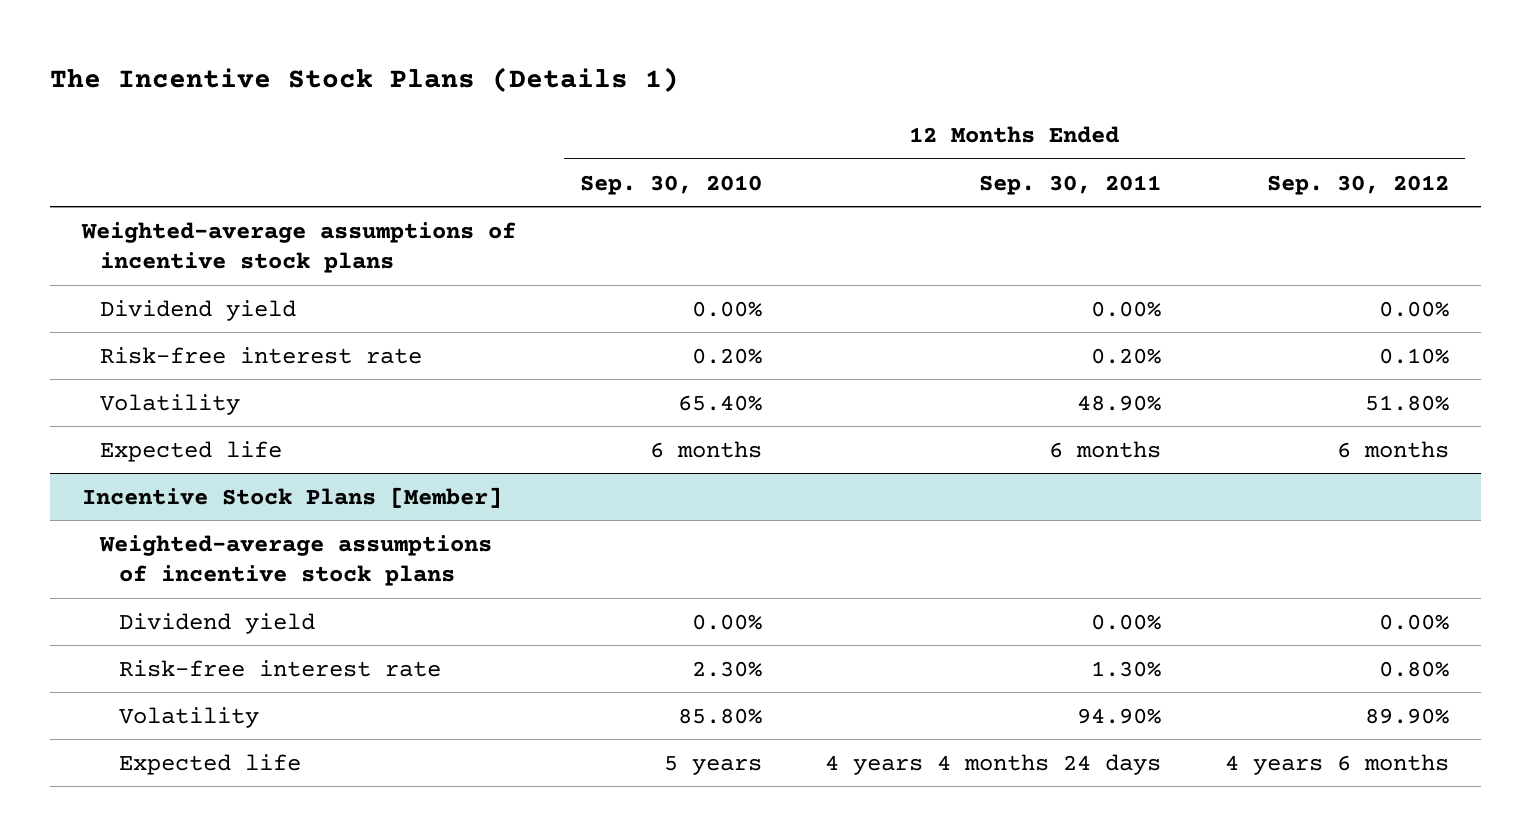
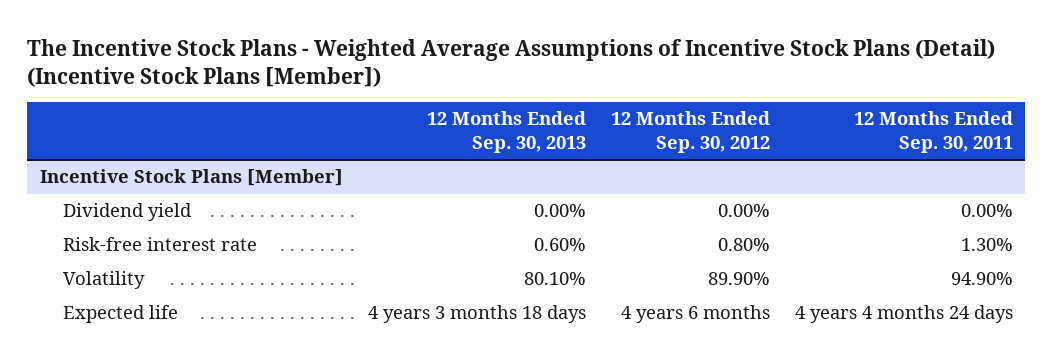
- The Incentive Stock Plans (Details 1)
+ The Incentive Stock Plans - Weighted Average Assumptions of Incentive Stock Plans (Detail) (Incentive Stock Plans [Member])
- | 12 Months Ended Sep. 30, 2010 | 12 Months Ended Sep. 30, 2011 | 12 Months Ended Sep. 30, 2012
+ | 12 Months Ended Sep. 30, 2013 | 12 Months Ended Sep. 30, 2012 | 12 Months Ended Sep. 30, 2011
- Weighted-average assumptions of incentive stock plans
- Dividend yield | 0.00% | 0.00% | 0.00%
- Risk-free interest rate | 0.20% | 0.20% | 0.10%
- Volatility | 65.40% | 48.90% | 51.80%
- Expected life | 6 months | 6 months | 6 months
@ Incentive Stock Plans [Member]
- Weighted-average assumptions of incentive stock plans

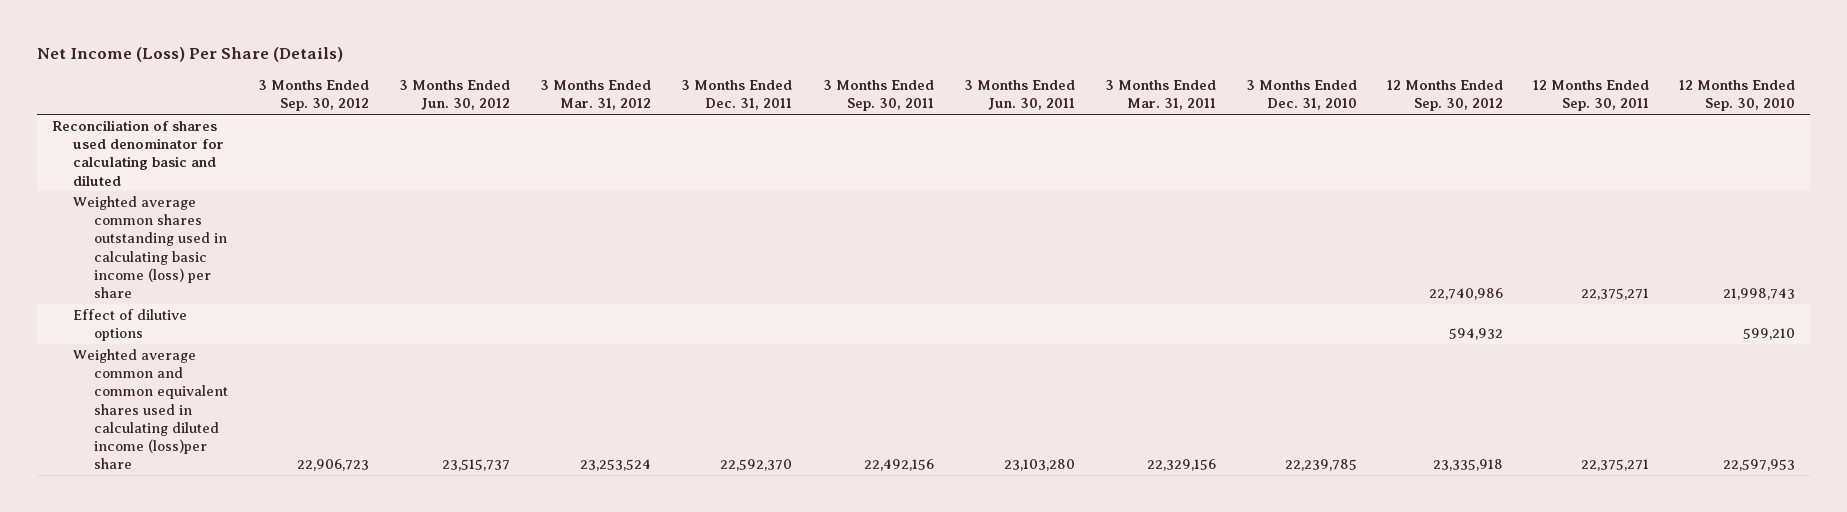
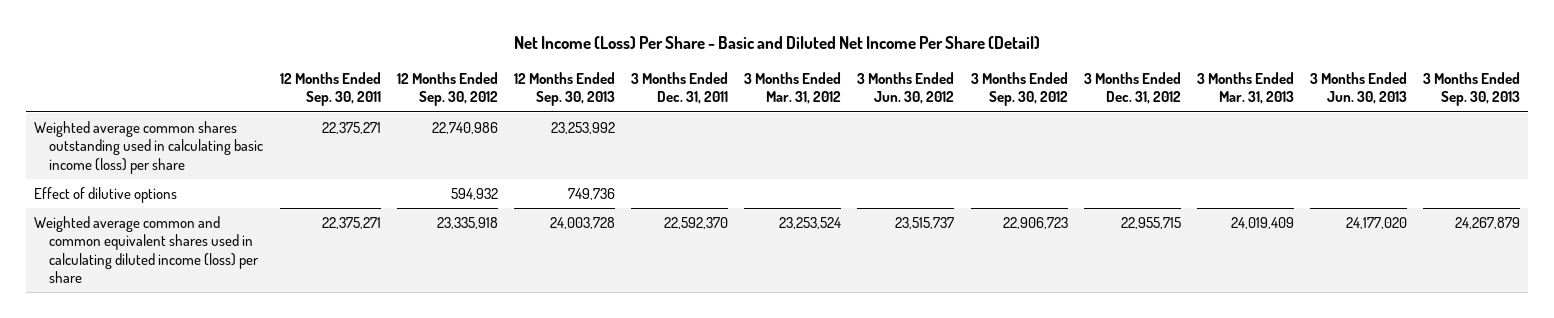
- Net Income (Loss) Per Share (Details)
+ Net Income (Loss) Per Share - Basic and Diluted Net Income Per Share (Detail)
- | 3 Months Ended Sep. 30, 2012 | 3 Months Ended Jun. 30, 2012 | 3 Months Ended Mar. 31, 2012 | 3 Months Ended Dec. 31, 2011 | 3 Months Ended Sep. 30, 2011 | 3 Months Ended Jun. 30, 2011 | 3 Months Ended Mar. 31, 2011 | 3 Months Ended Dec. 31, 2010 | 12 Months Ended Sep. 30, 2012 | 12 Months Ended Sep. 30, 2011 | 12 Months Ended Sep. 30, 2010
+ | 12 Months Ended Sep. 30, 2011 | 12 Months Ended Sep. 30, 2012 | 12 Months Ended Sep. 30, 2013 | 3 Months Ended Dec. 31, 2011 | 3 Months Ended Mar. 31, 2012 | 3 Months Ended Jun. 30, 2012 | 3 Months Ended Sep. 30, 2012 | 3 Months Ended Dec. 31, 2012 | 3 Months Ended Mar. 31, 2013 | 3 Months Ended Jun. 30, 2013 | 3 Months Ended Sep. 30, 2013
- Reconciliation of shares used denominator for calculating basic and diluted
- Weighted average common and common equivalent shares used in calculating diluted income (loss)per share | 22,906,723 | 23,515,737 | 23,253,524 | 22,592,370 | 22,492,156 | 23,103,280 | 22,329,156 | 22,239,785 | 23,335,918 | 22,375,271 | 22,597,953
+ Weighted average common and common equivalent shares used in calculating diluted income (loss) per share | 22,375,271 | 23,335,918 | 24,003,728 | 22,592,370 | 23,253,524 | 23,515,737 | 22,906,723 | 22,955,715 | 24,019,409 | 24,177,020 | 24,267,879

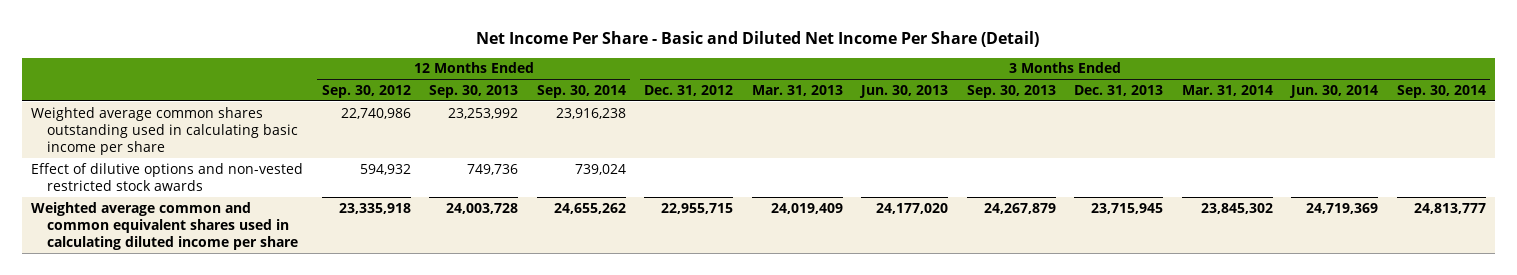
- Net Income (Loss) Per Share - Basic and Diluted Net Income Per Share (Detail)
+ Net Income Per Share - Basic and Diluted Net Income Per Share (Detail)
- | 12 Months Ended Sep. 30, 2011 | 12 Months Ended Sep. 30, 2012 | 12 Months Ended Sep. 30, 2013 | 3 Months Ended Dec. 31, 2011 | 3 Months Ended Mar. 31, 2012 | 3 Months Ended Jun. 30, 2012 | 3 Months Ended Sep. 30, 2012 | 3 Months Ended Dec. 31, 2012 | 3 Months Ended Mar. 31, 2013 | 3 Months Ended Jun. 30, 2013 | 3 Months Ended Sep. 30, 2013
+ | 12 Months Ended Sep. 30, 2012 | 12 Months Ended Sep. 30, 2013 | 12 Months Ended Sep. 30, 2014 | 3 Months Ended Dec. 31, 2012 | 3 Months Ended Mar. 31, 2013 | 3 Months Ended Jun. 30, 2013 | 3 Months Ended Sep. 30, 2013 | 3 Months Ended Dec. 31, 2013 | 3 Months Ended Mar. 31, 2014 | 3 Months Ended Jun. 30, 2014 | 3 Months Ended Sep. 30, 2014
- Weighted average common shares outstanding used in calculating basic income (loss) per share | 22,375,271 | 22,740,986 | 23,253,992 | | | | | | | |
- Effect of dilutive options | | 594,932 | 749,736 | | | | | | | |
- Weighted average common and common equivalent shares used in calculating diluted income (loss) per share | 22,375,271 | 23,335,918 | 24,003,728 | 22,592,370 | 23,253,524 | 23,515,737 | 22,906,723 | 22,955,715 | 24,019,409 | 24,177,020 | 24,267,879
+ Weighted average common shares outstanding used in calculating basic income per share | 22,740,986 | 23,253,992 | 23,916,238 | | | | | | | |
+ Effect of dilutive options and non-vested restricted stock awards | 594,932 | 749,736 | 739,024 | | | | | | | |
+ Weighted average common and common equivalent shares used in calculating diluted income per share | 23,335,918 | 24,003,728 | 24,655,262 | 22,955,715 | 24,019,409 | 24,177,020 | 24,267,879 | 23,715,945 | 23,845,302 | 24,719,369 | 24,813,777

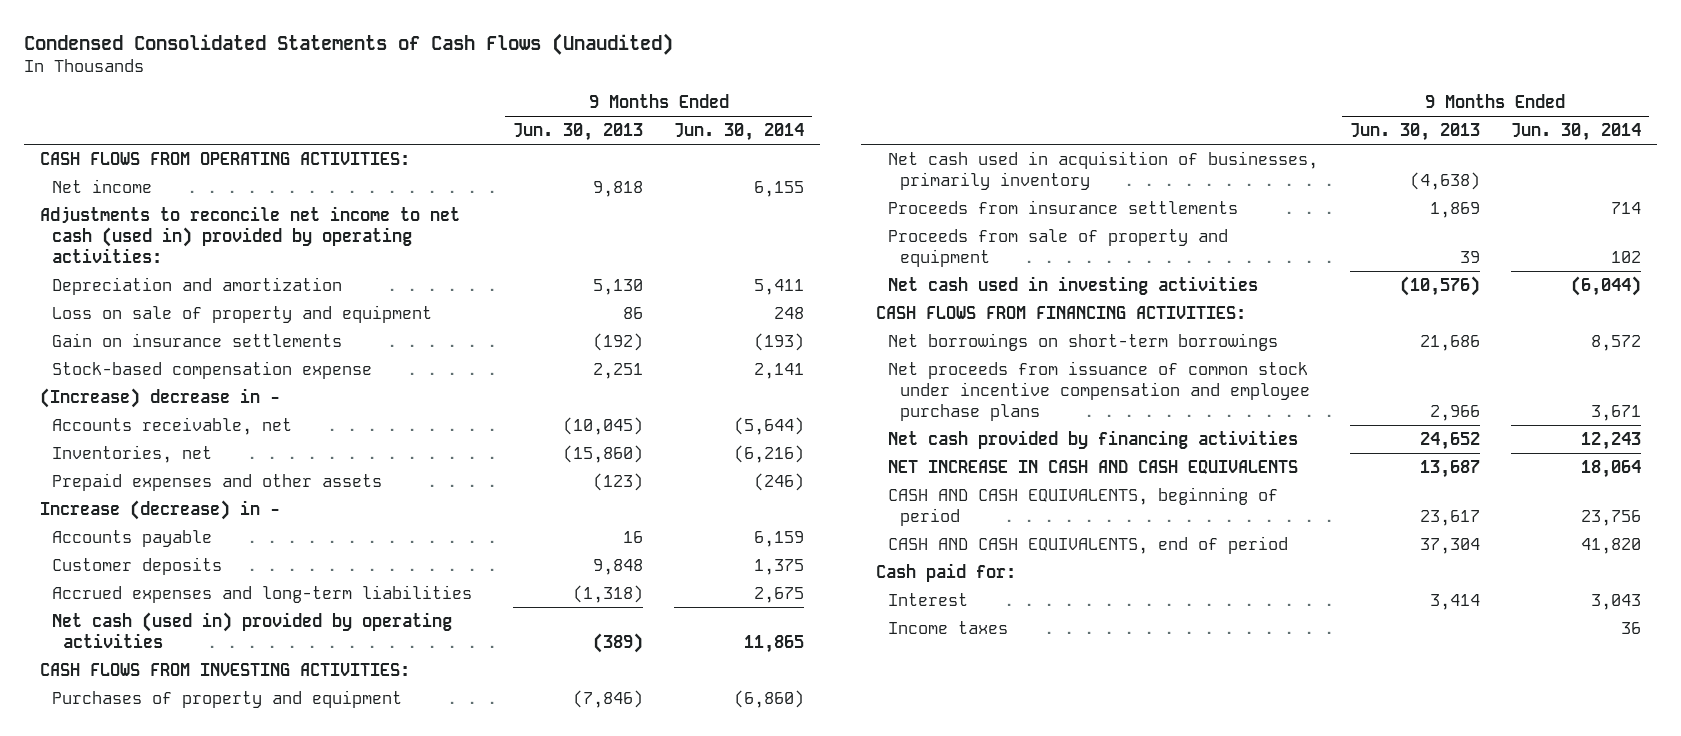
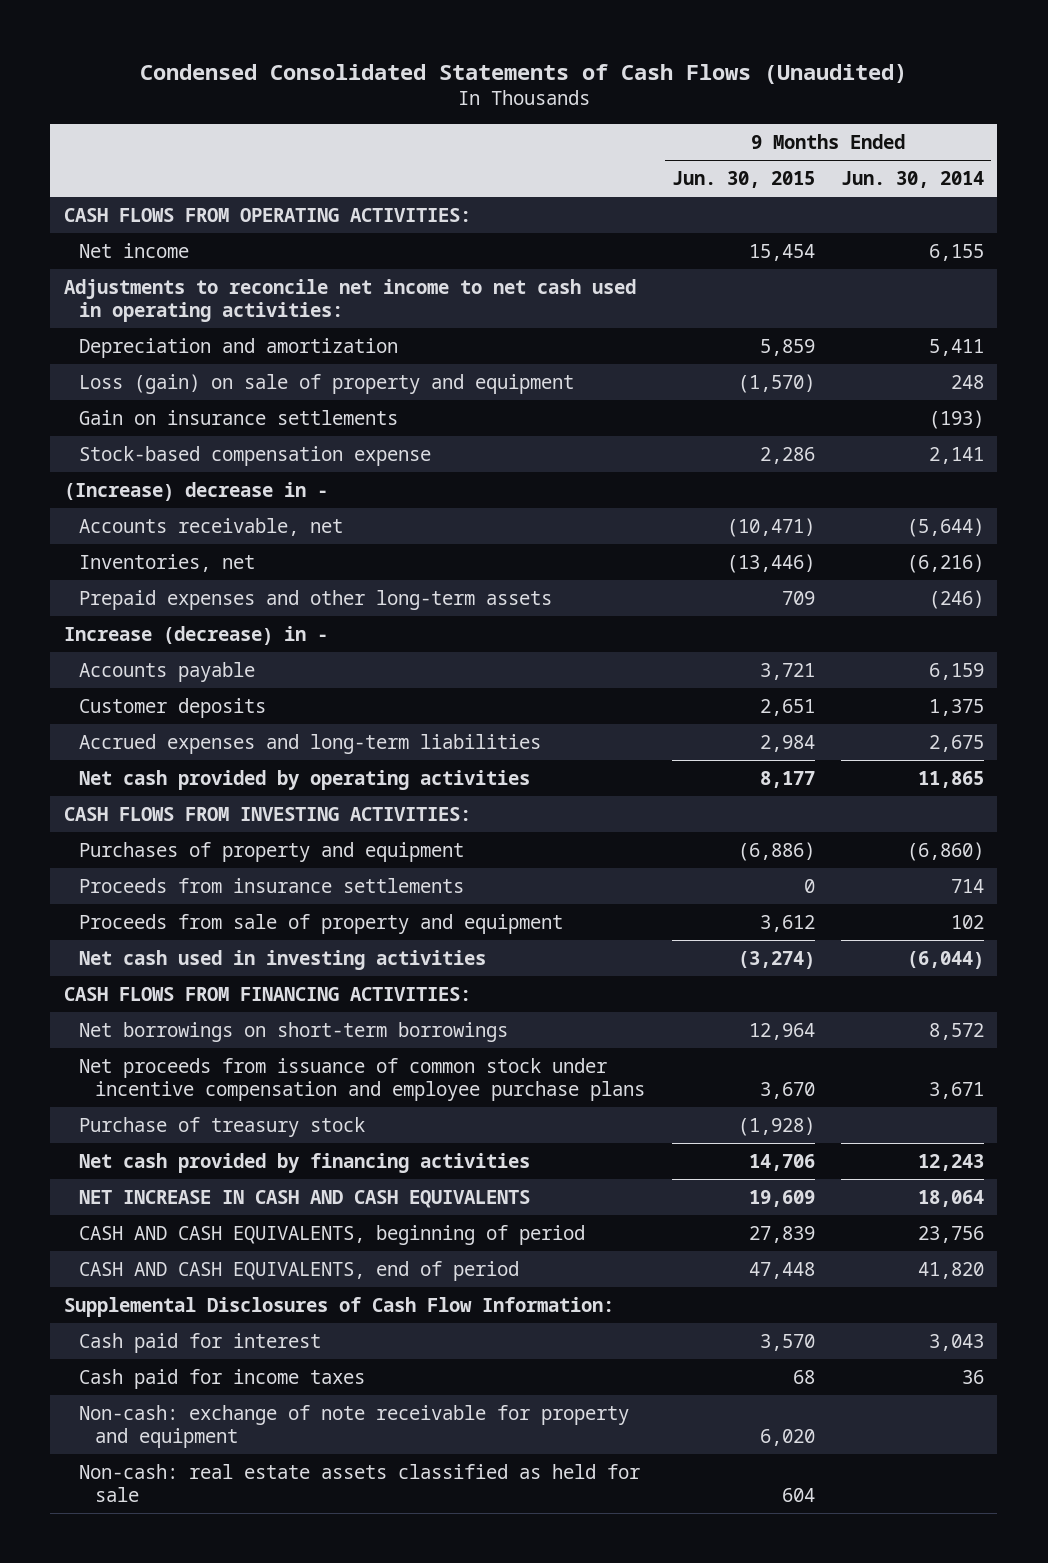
- | 9 Months Ended Jun. 30, 2013 | 9 Months Ended Jun. 30, 2014
+ | 9 Months Ended Jun. 30, 2015 | 9 Months Ended Jun. 30, 2014
- Adjustments to reconcile net income to net cash (used in) provided by operating activities:
+ Adjustments to reconcile net income to net cash used in operating activities:
- Loss on sale of property and equipment | 86 | 248
+ Loss (gain) on sale of property and equipment | (1,570) | 248
- Prepaid expenses and other assets | (123) | (246)
+ Prepaid expenses and other long-term assets | 709 | (246)
- Net cash (used in) provided by operating activities | (389) | 11,865
+ Net cash provided by operating activities | 8,177 | 11,865
- Net cash used in acquisition of businesses, primarily inventory | (4,638) |
+ Purchase of treasury stock | (1,928) |
- Cash paid for:
- Interest | 3,414 | 3,043
- Income taxes | | 36
+ Supplemental Disclosures of Cash Flow Information:
+ Cash paid for interest | 3,570 | 3,043
+ Cash paid for income taxes | 68 | 36
+ Non-cash: exchange of note receivable for property and equipment | 6,020 |
+ Non-cash: real estate assets classified as held for sale | 604 |

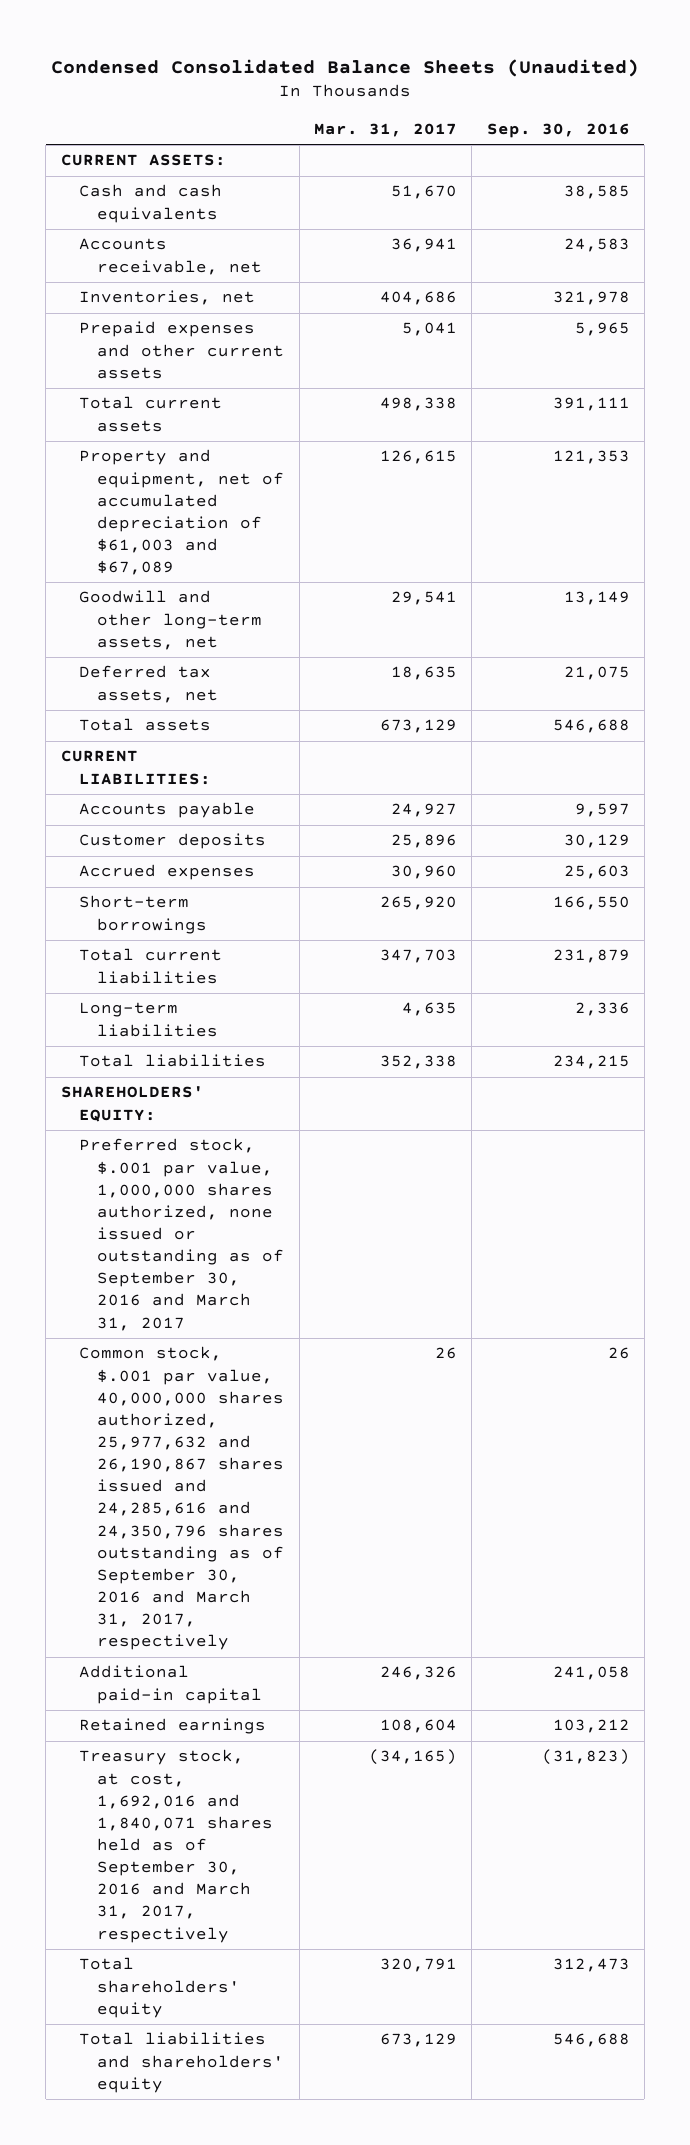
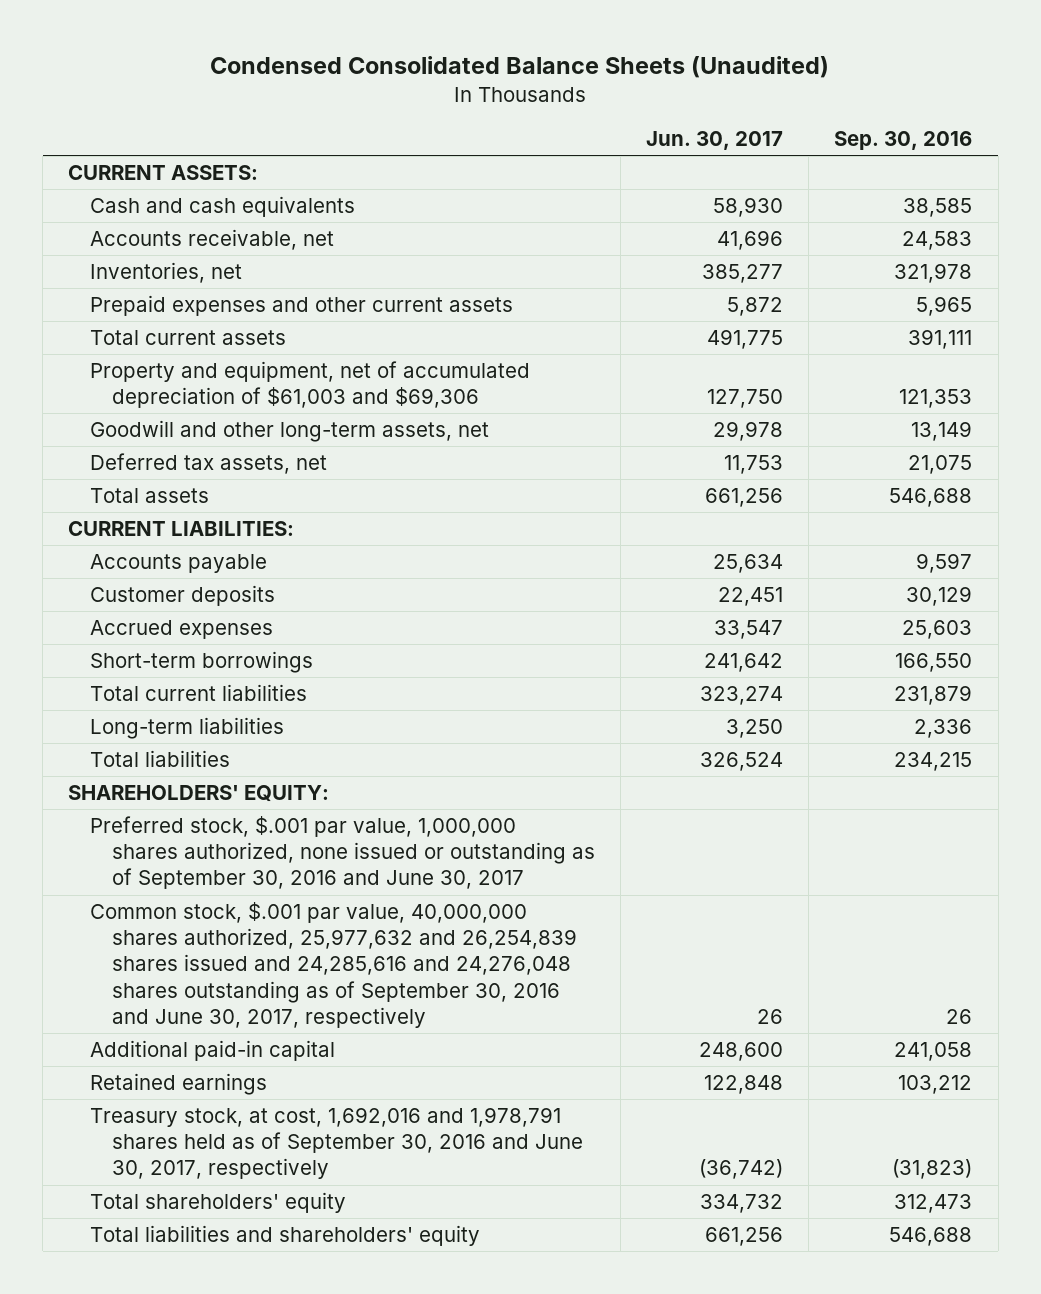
- | Mar. 31, 2017 | Sep. 30, 2016
+ | Jun. 30, 2017 | Sep. 30, 2016
- Property and equipment, net of accumulated depreciation of $61,003 and $67,089 | 126,615 | 121,353
+ Property and equipment, net of accumulated depreciation of $61,003 and $69,306 | 127,750 | 121,353
- Preferred stock, $.001 par value, 1,000,000 shares authorized, none issued or outstanding as of September 30, 2016 and March 31, 2017
- Common stock, $.001 par value, 40,000,000 shares authorized, 25,977,632 and 26,190,867 shares issued and 24,285,616 and 24,350,796 shares outstanding as of September 30, 2016 and March 31, 2017, respectively | 26 | 26
+ Preferred stock, $.001 par value, 1,000,000 shares authorized, none issued or outstanding as of September 30, 2016 and June 30, 2017
+ Common stock, $.001 par value, 40,000,000 shares authorized, 25,977,632 and 26,254,839 shares issued and 24,285,616 and 24,276,048 shares outstanding as of September 30, 2016 and June 30, 2017, respectively | 26 | 26
- Treasury stock, at cost, 1,692,016 and 1,840,071 shares held as of September 30, 2016 and March 31, 2017, respectively | (34,165) | (31,823)
+ Treasury stock, at cost, 1,692,016 and 1,978,791 shares held as of September 30, 2016 and June 30, 2017, respectively | (36,742) | (31,823)

